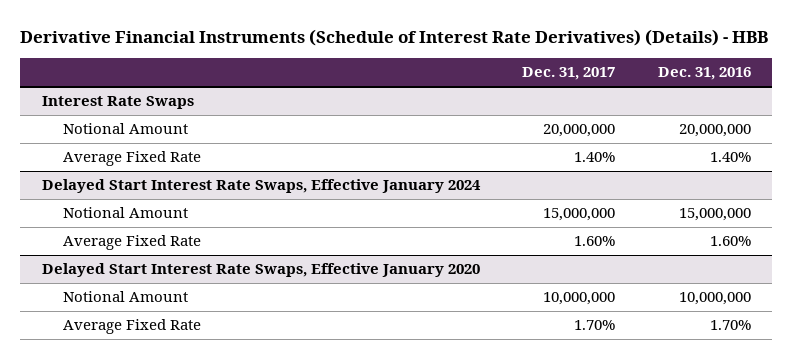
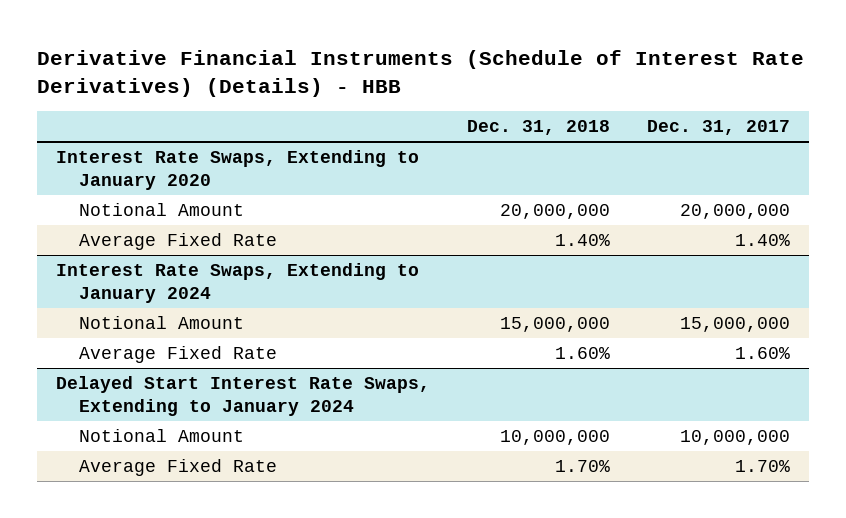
- | Dec. 31, 2017 | Dec. 31, 2016
+ | Dec. 31, 2018 | Dec. 31, 2017
- Interest Rate Swaps
+ Interest Rate Swaps, Extending to January 2020
- Delayed Start Interest Rate Swaps, Effective January 2024
+ Interest Rate Swaps, Extending to January 2024
- Delayed Start Interest Rate Swaps, Effective January 2020
+ Delayed Start Interest Rate Swaps, Extending to January 2024

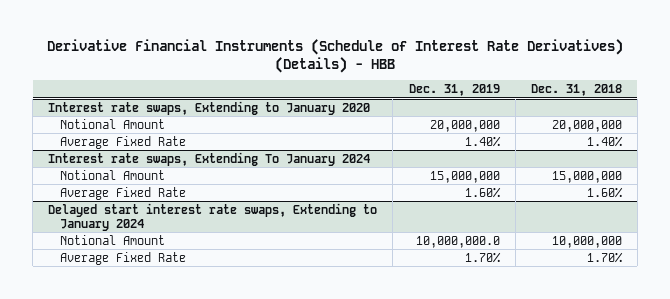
- | Dec. 31, 2018 | Dec. 31, 2017
+ | Dec. 31, 2019 | Dec. 31, 2018
- Interest Rate Swaps, Extending to January 2020
+ Interest rate swaps, Extending to January 2020
- Interest Rate Swaps, Extending to January 2024
+ Interest rate swaps, Extending To January 2024
- Delayed Start Interest Rate Swaps, Extending to January 2024
+ Delayed start interest rate swaps, Extending to January 2024

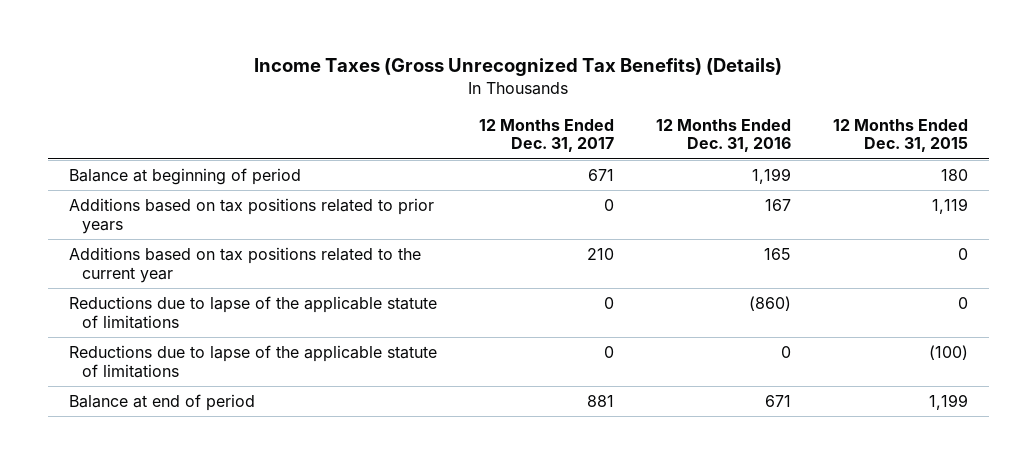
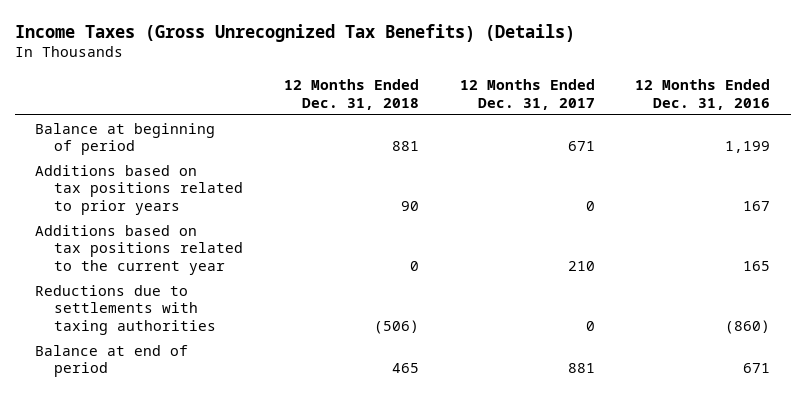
- | 12 Months Ended Dec. 31, 2017 | 12 Months Ended Dec. 31, 2016 | 12 Months Ended Dec. 31, 2015
+ | 12 Months Ended Dec. 31, 2018 | 12 Months Ended Dec. 31, 2017 | 12 Months Ended Dec. 31, 2016
- Reductions due to lapse of the applicable statute of limitations | 0 | (860) | 0
- Reductions due to lapse of the applicable statute of limitations | 0 | 0 | (100)
+ Reductions due to settlements with taxing authorities | (506) | 0 | (860)

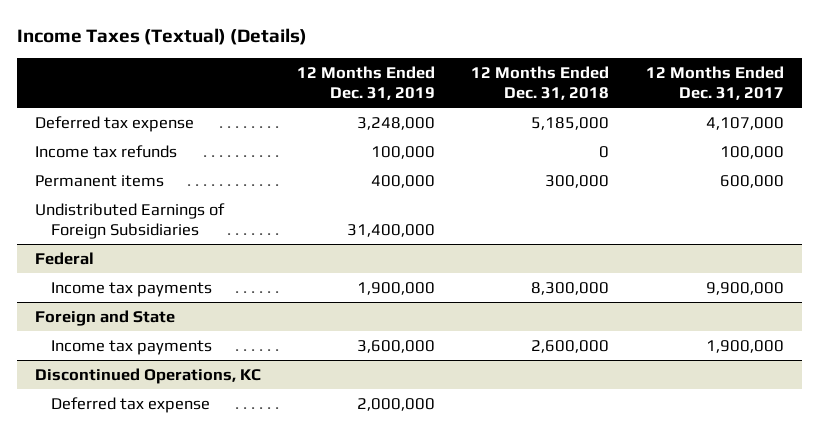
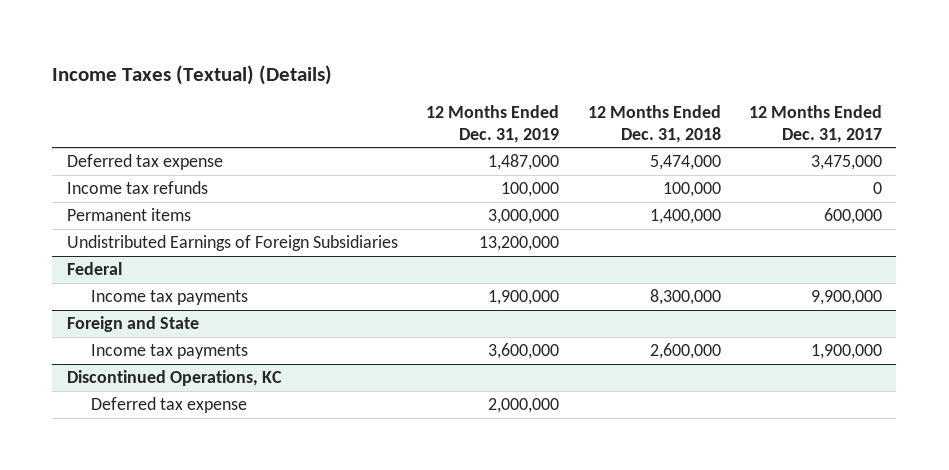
- Deferred tax expense | 3,248,000 | 5,185,000 | 4,107,000
- Income tax refunds | 100,000 | 0 | 100,000
- Permanent items | 400,000 | 300,000 | 600,000
- Undistributed Earnings of Foreign Subsidiaries | 31,400,000 | |
+ Deferred tax expense | 1,487,000 | 5,474,000 | 3,475,000
+ Income tax refunds | 100,000 | 100,000 | 0
+ Permanent items | 3,000,000 | 1,400,000 | 600,000
+ Undistributed Earnings of Foreign Subsidiaries | 13,200,000 | |

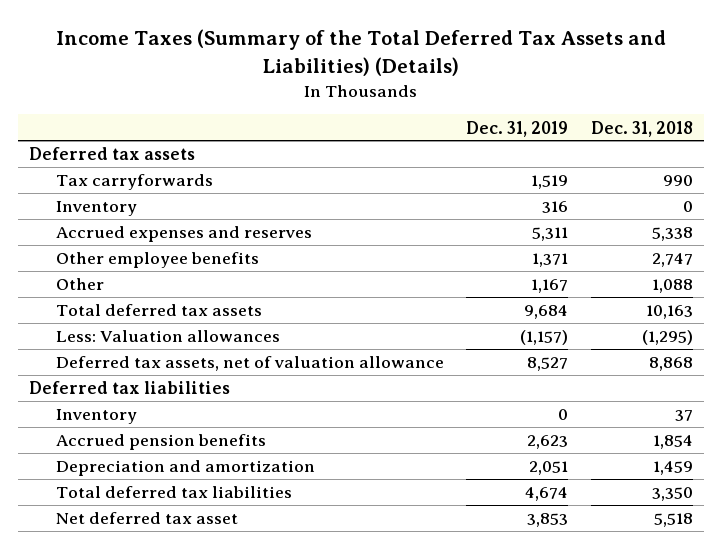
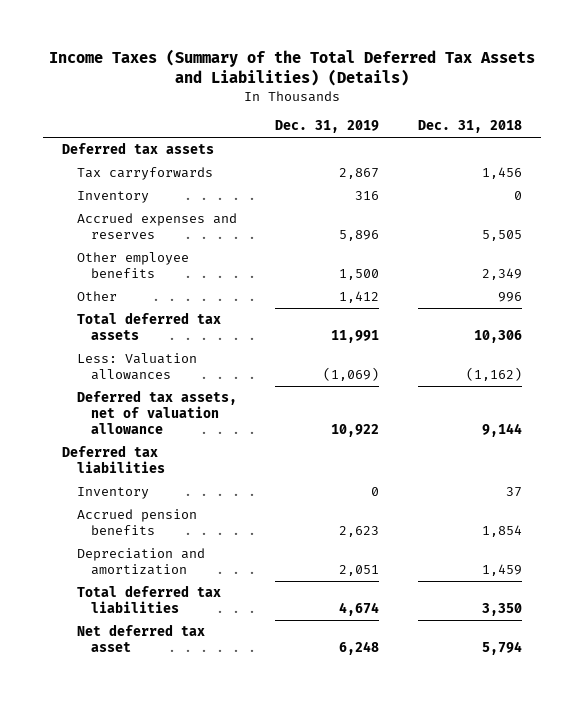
- Tax carryforwards | 1,519 | 990
+ Tax carryforwards | 2,867 | 1,456
- Accrued expenses and reserves | 5,311 | 5,338
- Other employee benefits | 1,371 | 2,747
- Other | 1,167 | 1,088
- Total deferred tax assets | 9,684 | 10,163
- Less: Valuation allowances | (1,157) | (1,295)
- Deferred tax assets, net of valuation allowance | 8,527 | 8,868
+ Accrued expenses and reserves | 5,896 | 5,505
+ Other employee benefits | 1,500 | 2,349
+ Other | 1,412 | 996
+ Total deferred tax assets | 11,991 | 10,306
+ Less: Valuation allowances | (1,069) | (1,162)
+ Deferred tax assets, net of valuation allowance | 10,922 | 9,144
- Net deferred tax asset | 3,853 | 5,518
+ Net deferred tax asset | 6,248 | 5,794

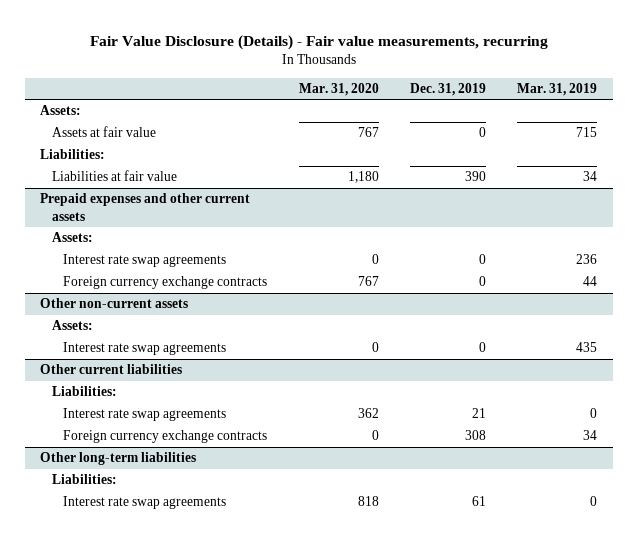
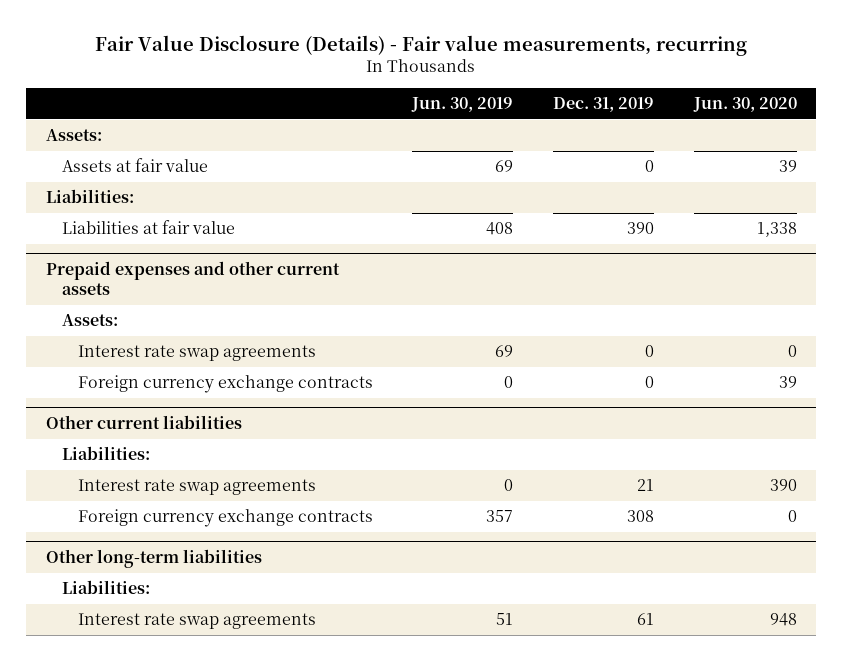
- | Mar. 31, 2020 | Dec. 31, 2019 | Mar. 31, 2019
+ | Jun. 30, 2019 | Dec. 31, 2019 | Jun. 30, 2020
- Other non-current assets
- Assets:
- Interest rate swap agreements | 0 | 0 | 435

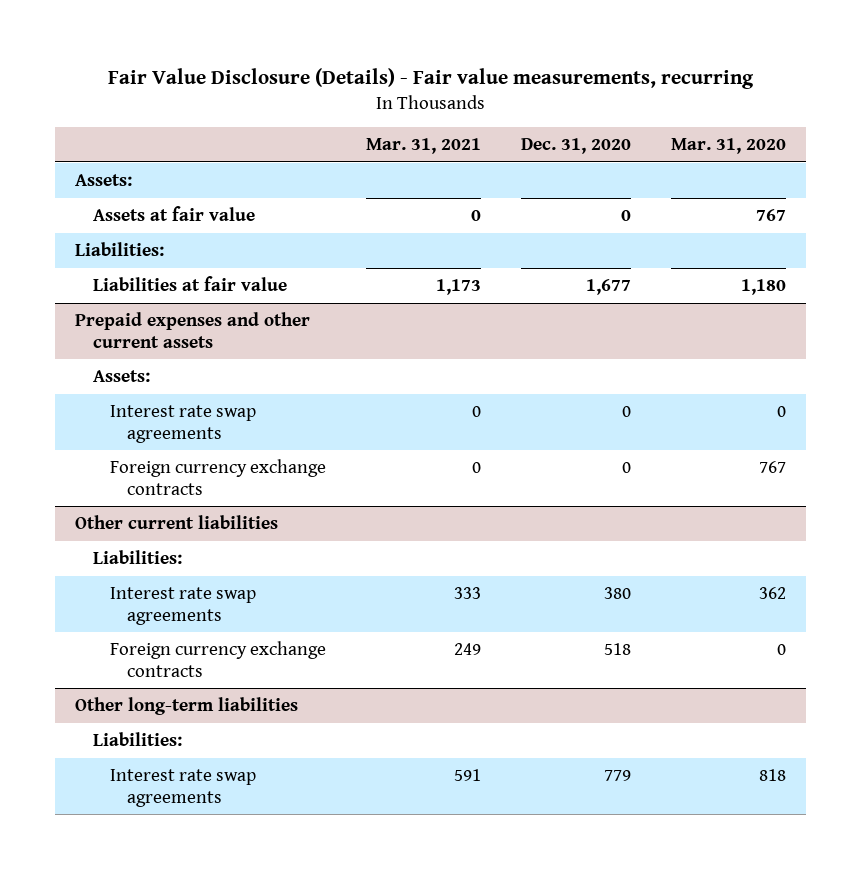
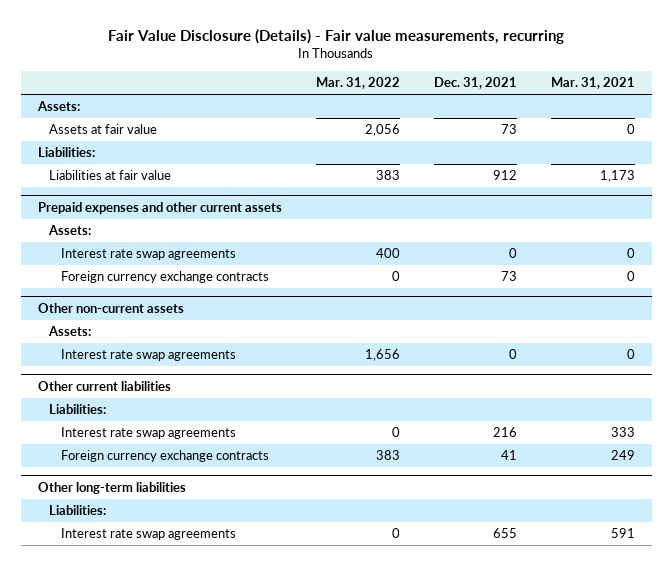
- | Mar. 31, 2021 | Dec. 31, 2020 | Mar. 31, 2020
+ | Mar. 31, 2022 | Dec. 31, 2021 | Mar. 31, 2021
+ Other non-current assets
+ Assets:
+ Interest rate swap agreements | 1,656 | 0 | 0

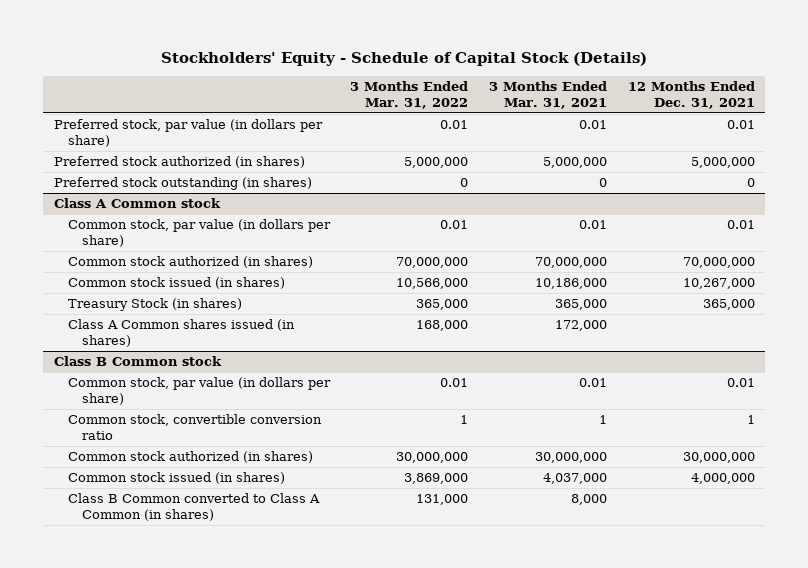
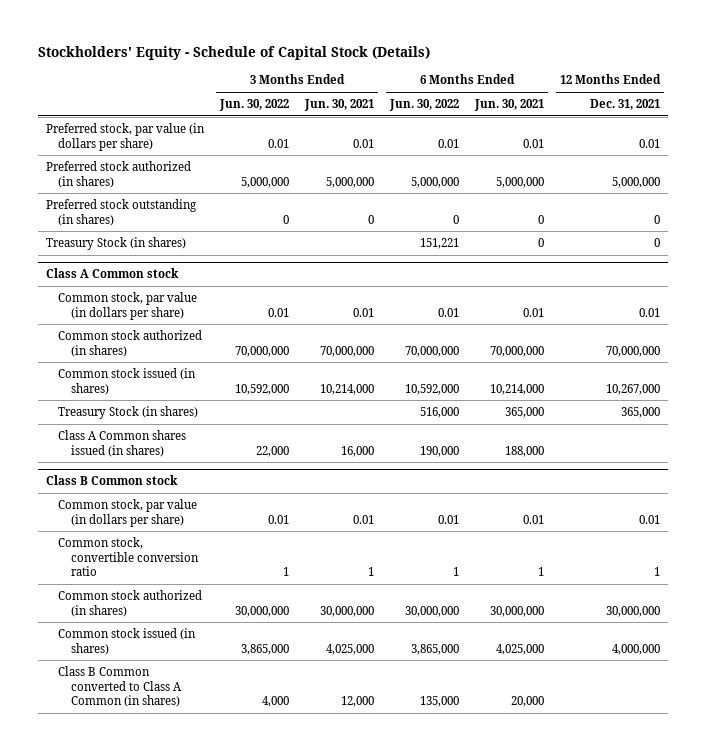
- | 3 Months Ended Mar. 31, 2022 | 3 Months Ended Mar. 31, 2021 | 12 Months Ended Dec. 31, 2021
+ | 3 Months Ended Jun. 30, 2022 | 3 Months Ended Jun. 30, 2021 | 6 Months Ended Jun. 30, 2022 | 6 Months Ended Jun. 30, 2021 | 12 Months Ended Dec. 31, 2021
+ Treasury Stock (in shares) | | | 151,221 | 0 | 0

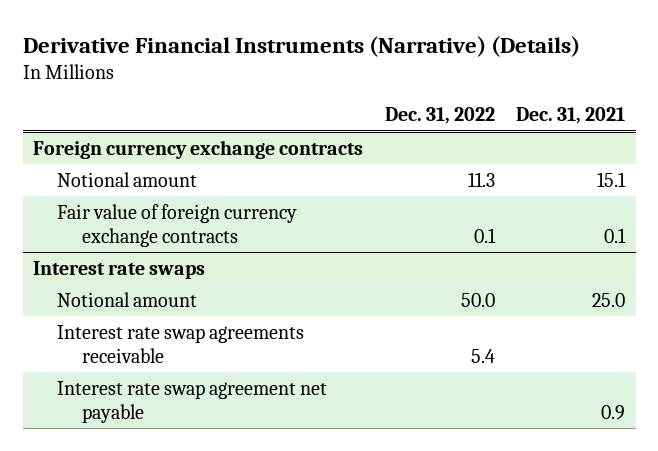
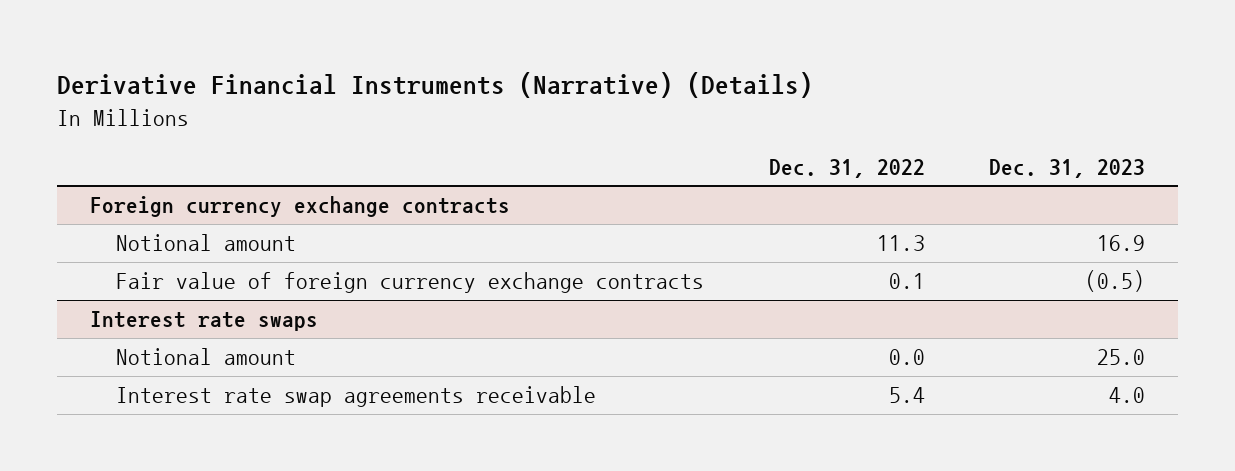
- | Dec. 31, 2022 | Dec. 31, 2021
+ | Dec. 31, 2022 | Dec. 31, 2023
@ Interest rate swaps
- Notional amount | 50.0 | 25.0
+ Notional amount | 0.0 | 25.0
- Interest rate swap agreement net payable | | 0.9

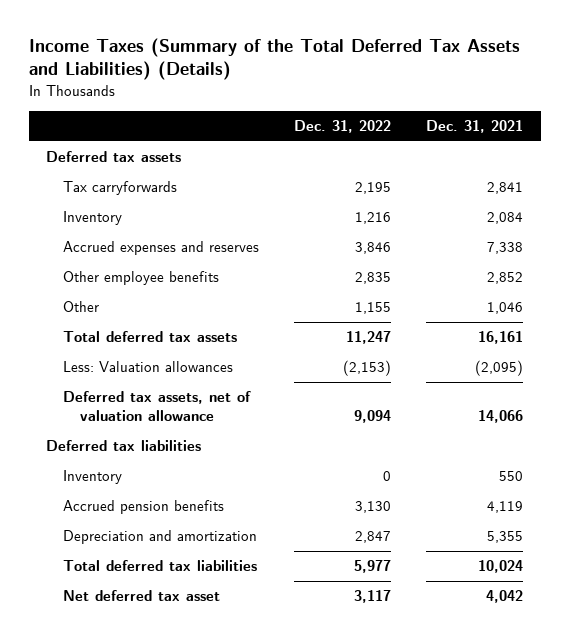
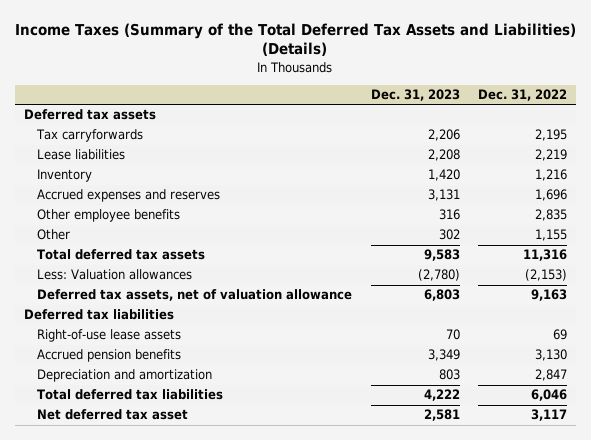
- | Dec. 31, 2022 | Dec. 31, 2021
+ | Dec. 31, 2023 | Dec. 31, 2022
+ Lease liabilities | 2,208 | 2,219
- Accrued expenses and reserves | 3,846 | 7,338
+ Accrued expenses and reserves | 3,131 | 1,696
- Total deferred tax assets | 11,247 | 16,161
+ Total deferred tax assets | 9,583 | 11,316
- Deferred tax assets, net of valuation allowance | 9,094 | 14,066
+ Deferred tax assets, net of valuation allowance | 6,803 | 9,163
- Inventory | 0 | 550
+ Right-of-use lease assets | 70 | 69
- Total deferred tax liabilities | 5,977 | 10,024
+ Total deferred tax liabilities | 4,222 | 6,046

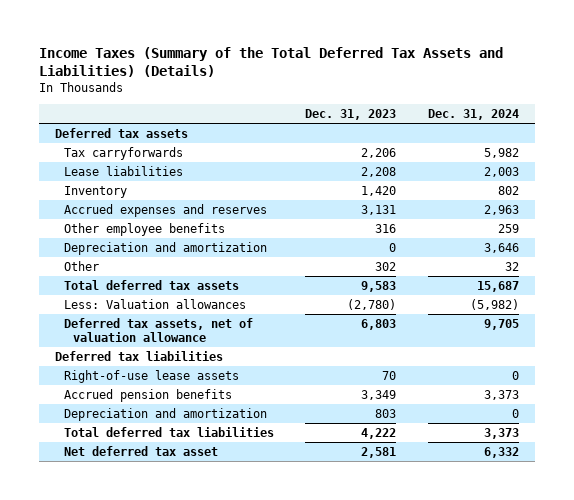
- | Dec. 31, 2023 | Dec. 31, 2022
+ | Dec. 31, 2023 | Dec. 31, 2024
+ Depreciation and amortization | 0 | 3,646

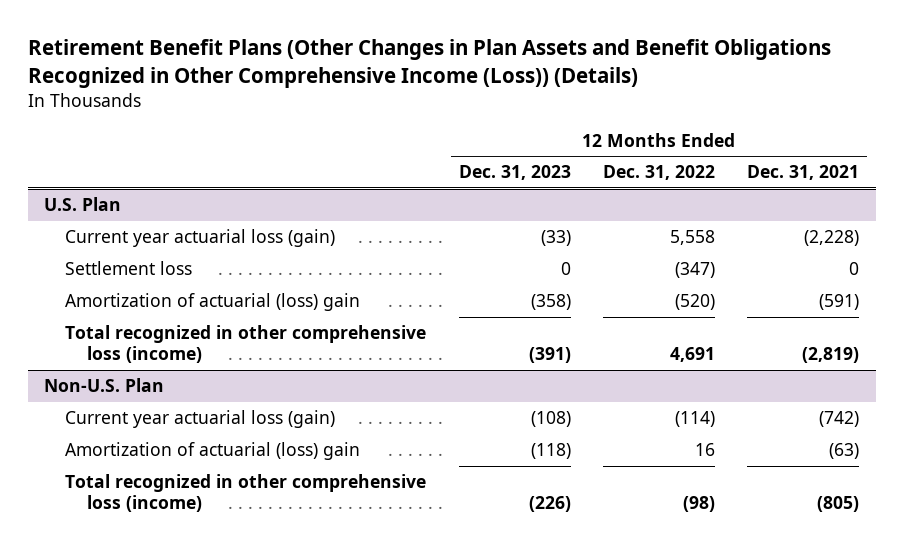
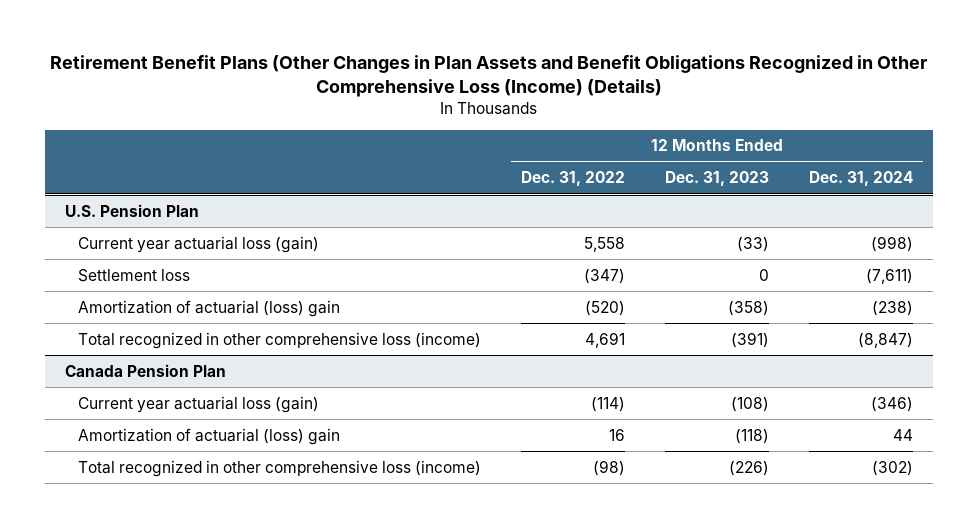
- Retirement Benefit Plans (Other Changes in Plan Assets and Benefit Obligations Recognized in Other Comprehensive Income (Loss)) (Details)
+ Retirement Benefit Plans (Other Changes in Plan Assets and Benefit Obligations Recognized in Other Comprehensive Loss (Income) (Details)
- | 12 Months Ended Dec. 31, 2023 | 12 Months Ended Dec. 31, 2022 | 12 Months Ended Dec. 31, 2021
+ | 12 Months Ended Dec. 31, 2022 | 12 Months Ended Dec. 31, 2023 | 12 Months Ended Dec. 31, 2024
- U.S. Plan
+ U.S. Pension Plan
- Non-U.S. Plan
+ Canada Pension Plan

